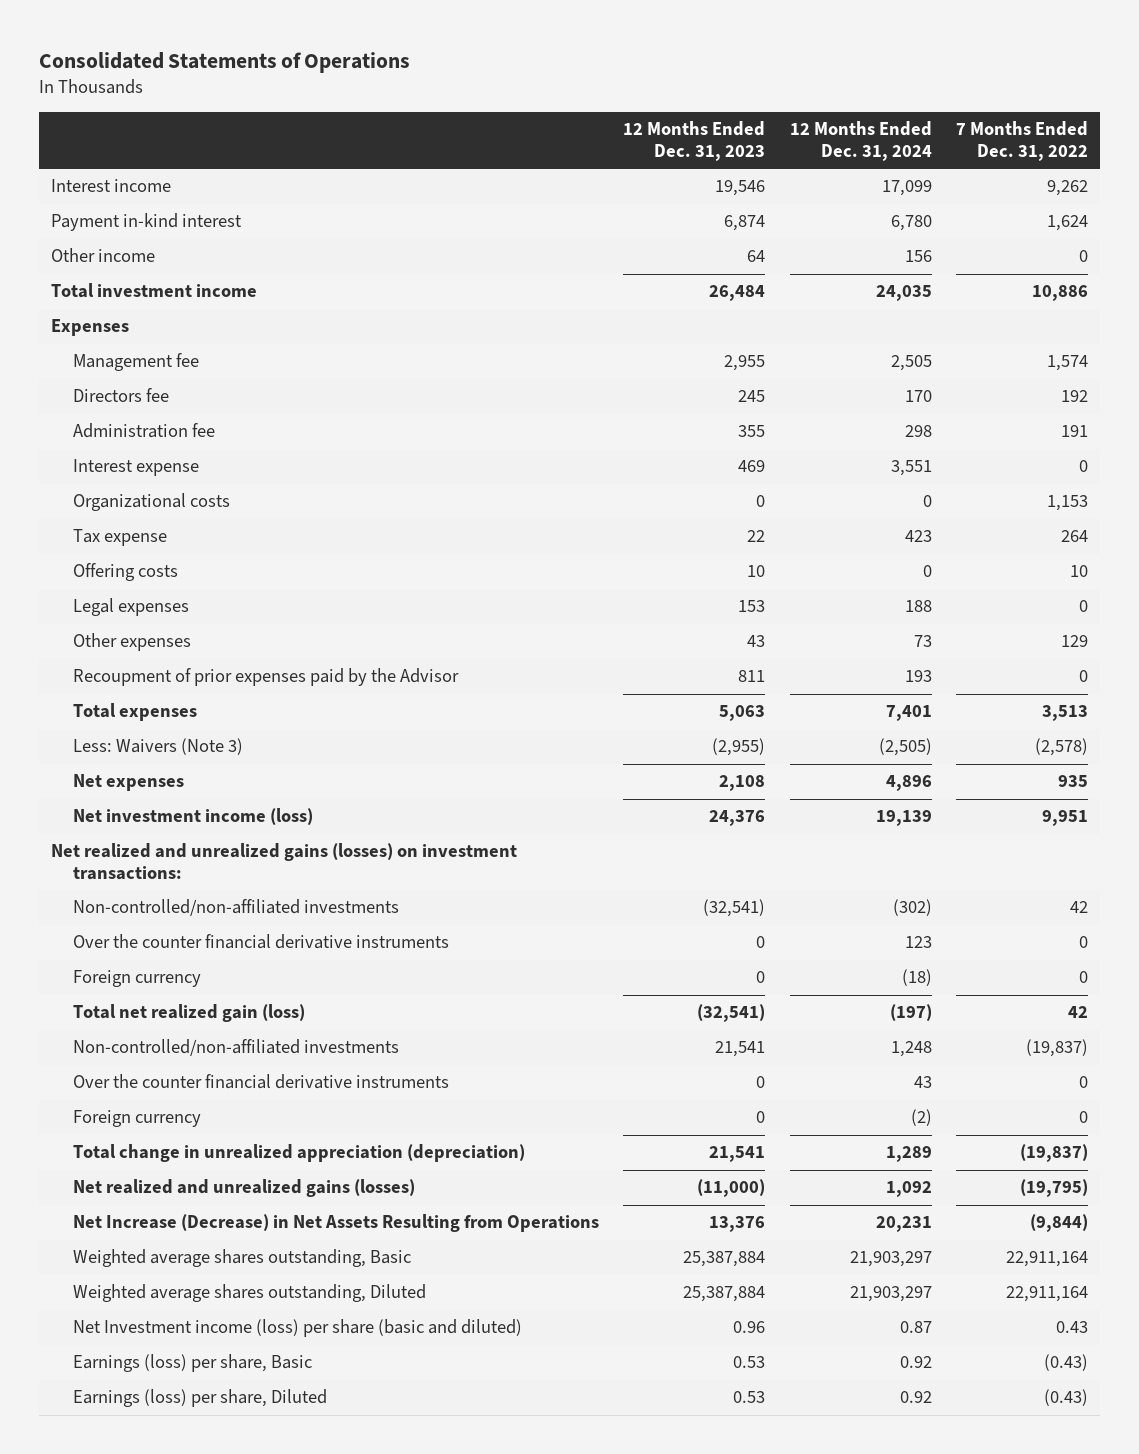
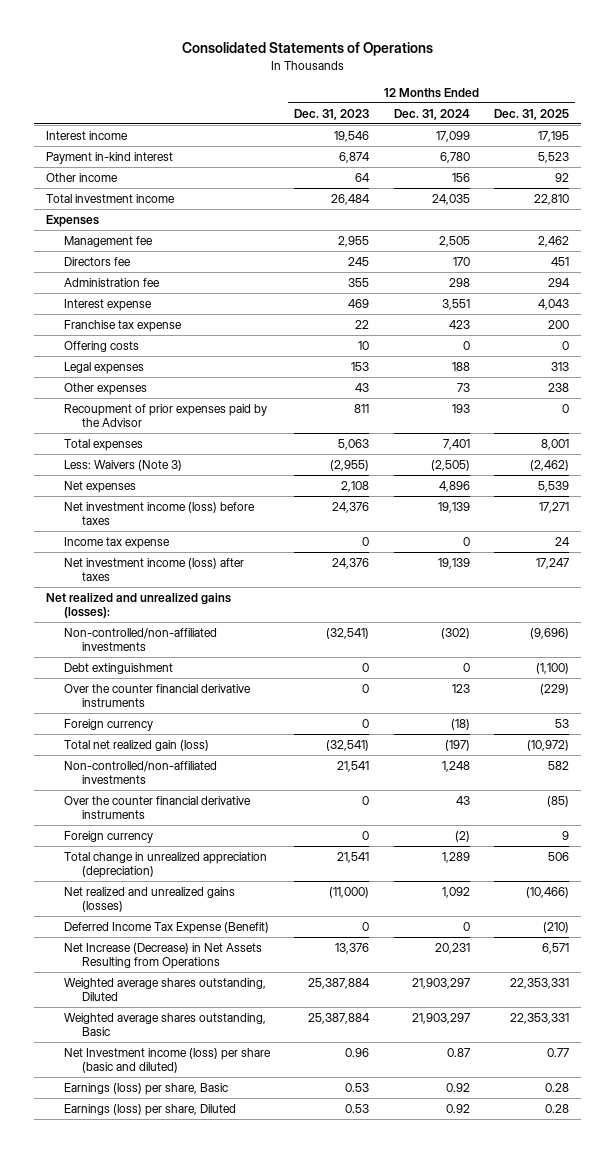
- | 12 Months Ended Dec. 31, 2023 | 12 Months Ended Dec. 31, 2024 | 7 Months Ended Dec. 31, 2022
+ | 12 Months Ended Dec. 31, 2023 | 12 Months Ended Dec. 31, 2024 | 12 Months Ended Dec. 31, 2025
- Organizational costs | 0 | 0 | 1,153
- Tax expense | 22 | 423 | 264
+ Franchise tax expense | 22 | 423 | 200
- Net investment income (loss) | 24,376 | 19,139 | 9,951
- Net realized and unrealized gains (losses) on investment transactions:
+ Net investment income (loss) before taxes | 24,376 | 19,139 | 17,271
+ Income tax expense | 0 | 0 | 24
+ Net investment income (loss) after taxes | 24,376 | 19,139 | 17,247
+ Net realized and unrealized gains (losses):
+ Debt extinguishment | 0 | 0 | (1,100)
+ Deferred Income Tax Expense (Benefit) | 0 | 0 | (210)
moved down: Weighted average shares outstanding, Basic | 25,387,884 | 21,903,297 | 22,353,331

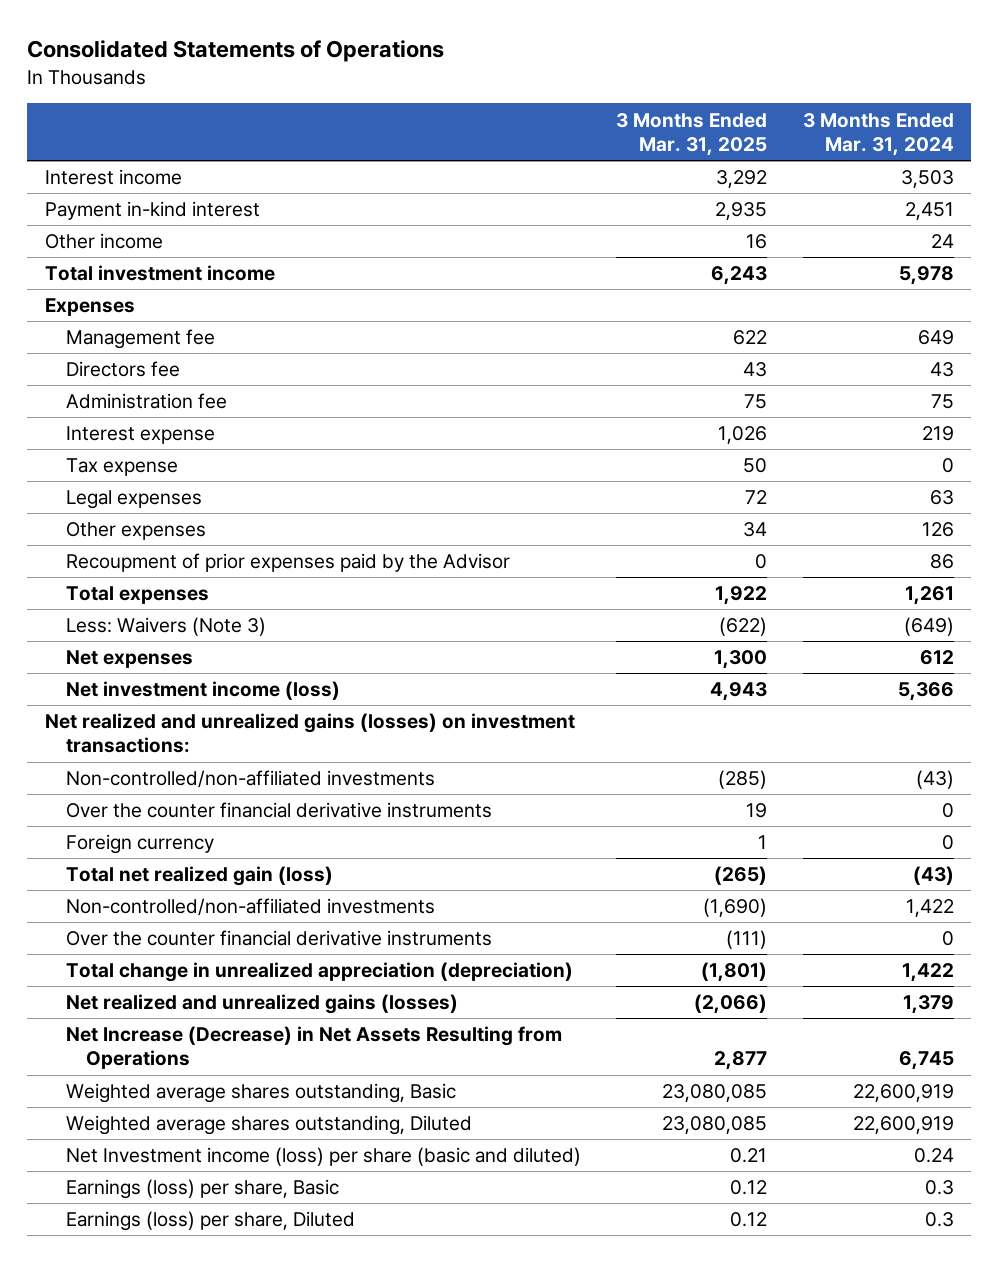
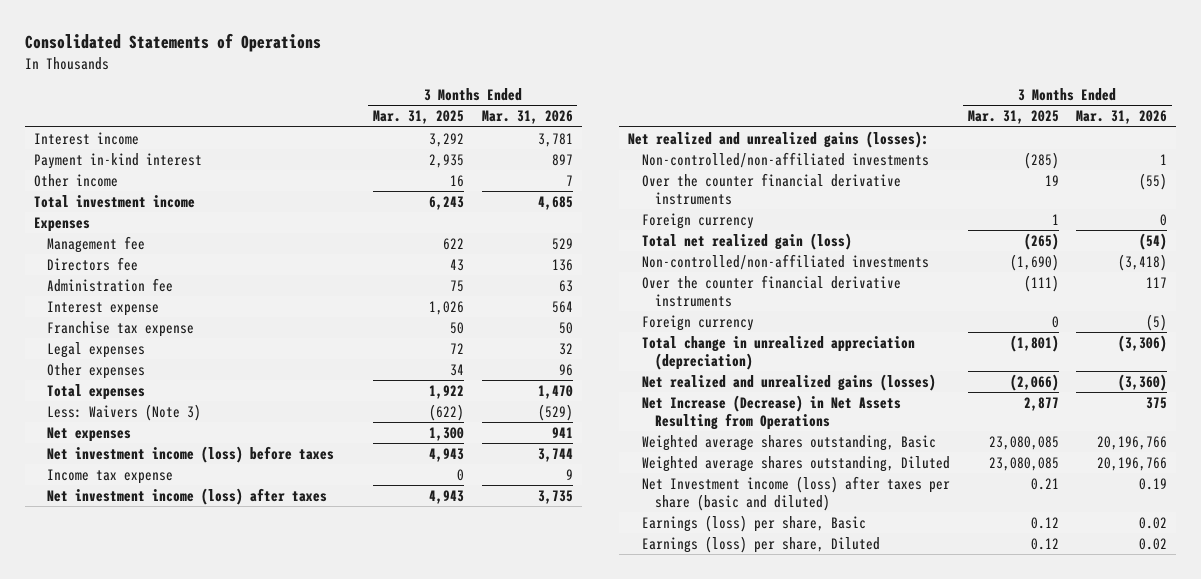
- | 3 Months Ended Mar. 31, 2025 | 3 Months Ended Mar. 31, 2024
+ | 3 Months Ended Mar. 31, 2025 | 3 Months Ended Mar. 31, 2026
- Tax expense | 50 | 0
+ Franchise tax expense | 50 | 50
- Recoupment of prior expenses paid by the Advisor | 0 | 86
- Net investment income (loss) | 4,943 | 5,366
- Net realized and unrealized gains (losses) on investment transactions:
+ Net investment income (loss) before taxes | 4,943 | 3,744
+ Income tax expense | 0 | 9
+ Net investment income (loss) after taxes | 4,943 | 3,735
+ Net realized and unrealized gains (losses):
+ Foreign currency | 0 | (5)
- Net Investment income (loss) per share (basic and diluted) | 0.21 | 0.24
+ Net Investment income (loss) after taxes per share (basic and diluted) | 0.21 | 0.19

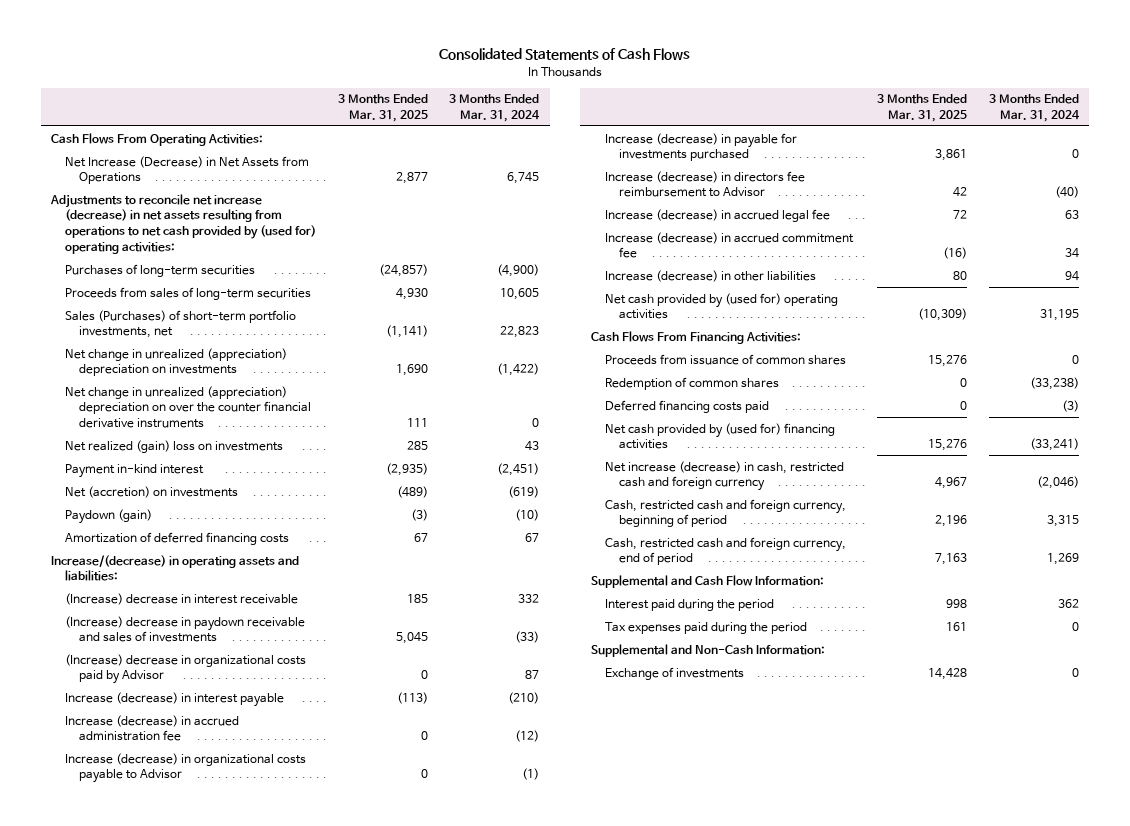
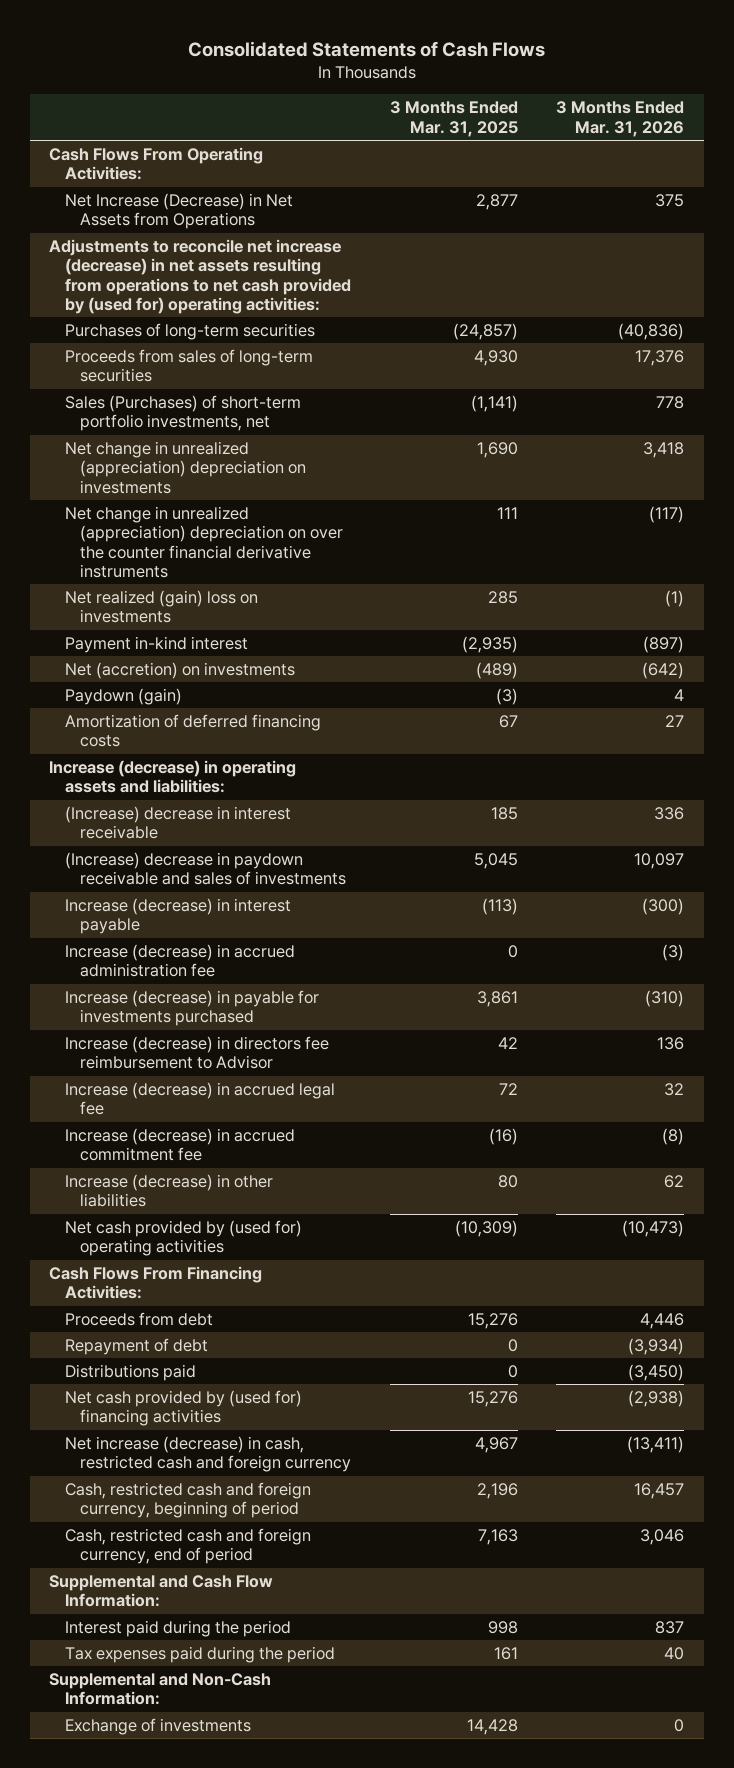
- | 3 Months Ended Mar. 31, 2025 | 3 Months Ended Mar. 31, 2024
+ | 3 Months Ended Mar. 31, 2025 | 3 Months Ended Mar. 31, 2026
- Increase/(decrease) in operating assets and liabilities:
+ Increase (decrease) in operating assets and liabilities:
- (Increase) decrease in organizational costs paid by Advisor | 0 | 87
- Increase (decrease) in organizational costs payable to Advisor | 0 | (1)
- Proceeds from issuance of common shares | 15,276 | 0
- Redemption of common shares | 0 | (33,238)
- Deferred financing costs paid | 0 | (3)
+ Proceeds from debt | 15,276 | 4,446
+ Repayment of debt | 0 | (3,934)
+ Distributions paid | 0 | (3,450)

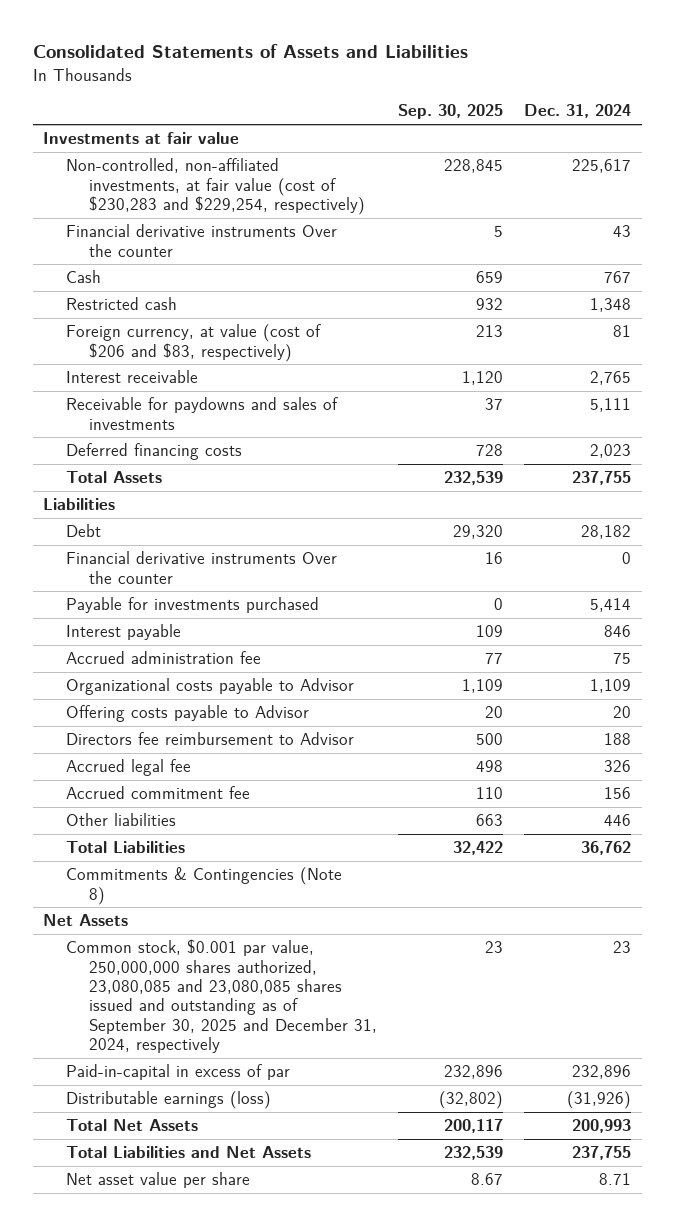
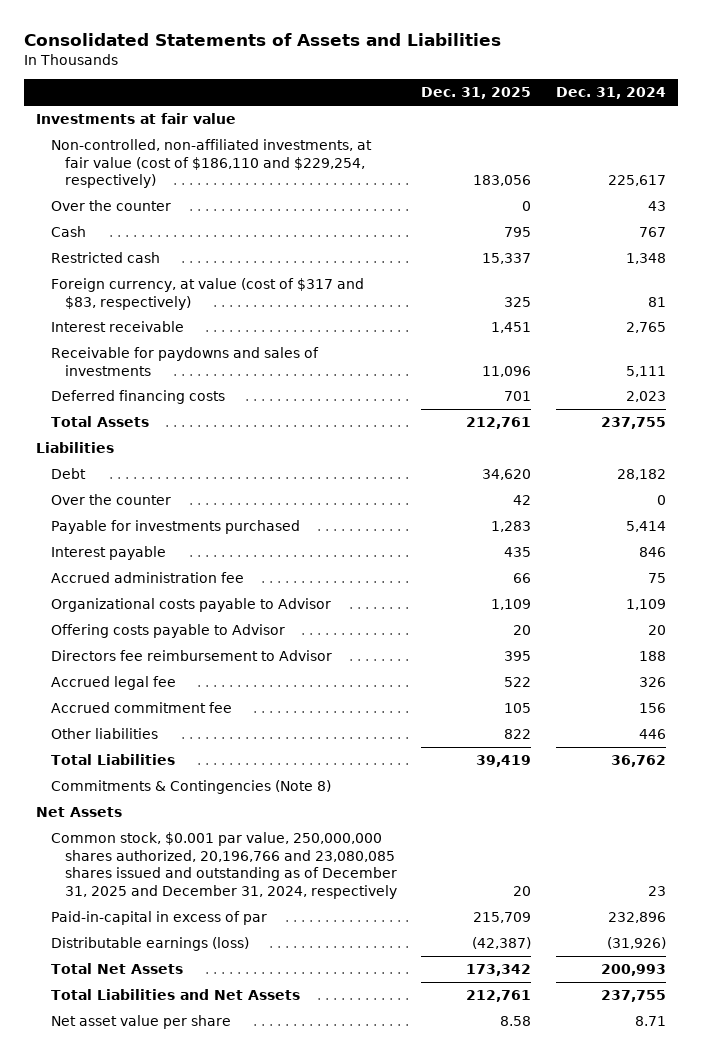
- | Sep. 30, 2025 | Dec. 31, 2024
+ | Dec. 31, 2025 | Dec. 31, 2024
- Non-controlled, non-affiliated investments, at fair value (cost of $230,283 and $229,254, respectively) | 228,845 | 225,617
- Financial derivative instruments Over the counter | 5 | 43
+ Non-controlled, non-affiliated investments, at fair value (cost of $186,110 and $229,254, respectively) | 183,056 | 225,617
+ Over the counter | 0 | 43
- Foreign currency, at value (cost of $206 and $83, respectively) | 213 | 81
+ Foreign currency, at value (cost of $317 and $83, respectively) | 325 | 81
- Financial derivative instruments Over the counter | 16 | 0
+ Over the counter | 42 | 0
- Common stock, $0.001 par value, 250,000,000 shares authorized, 23,080,085 and 23,080,085 shares issued and outstanding as of September 30, 2025 and December 31, 2024, respectively | 23 | 23
+ Common stock, $0.001 par value, 250,000,000 shares authorized, 20,196,766 and 23,080,085 shares issued and outstanding as of December 31, 2025 and December 31, 2024, respectively | 20 | 23

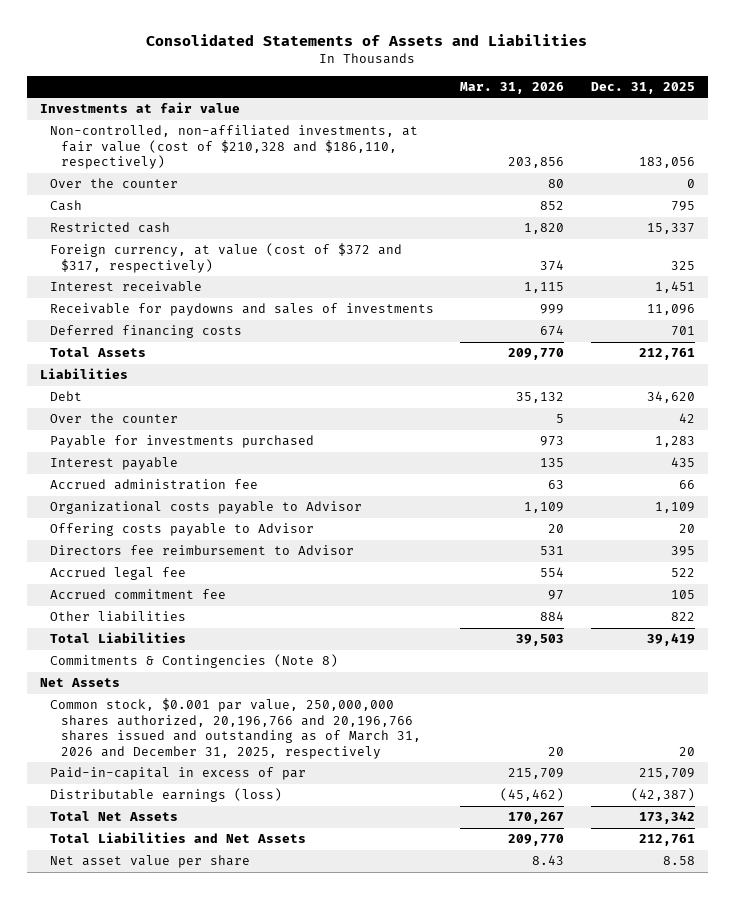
- | Dec. 31, 2025 | Dec. 31, 2024
+ | Mar. 31, 2026 | Dec. 31, 2025
- Non-controlled, non-affiliated investments, at fair value (cost of $186,110 and $229,254, respectively) | 183,056 | 225,617
+ Non-controlled, non-affiliated investments, at fair value (cost of $210,328 and $186,110, respectively) | 203,856 | 183,056
- Foreign currency, at value (cost of $317 and $83, respectively) | 325 | 81
+ Foreign currency, at value (cost of $372 and $317, respectively) | 374 | 325
- Common stock, $0.001 par value, 250,000,000 shares authorized, 20,196,766 and 23,080,085 shares issued and outstanding as of December 31, 2025 and December 31, 2024, respectively | 20 | 23
+ Common stock, $0.001 par value, 250,000,000 shares authorized, 20,196,766 and 20,196,766 shares issued and outstanding as of March 31, 2026 and December 31, 2025, respectively | 20 | 20

